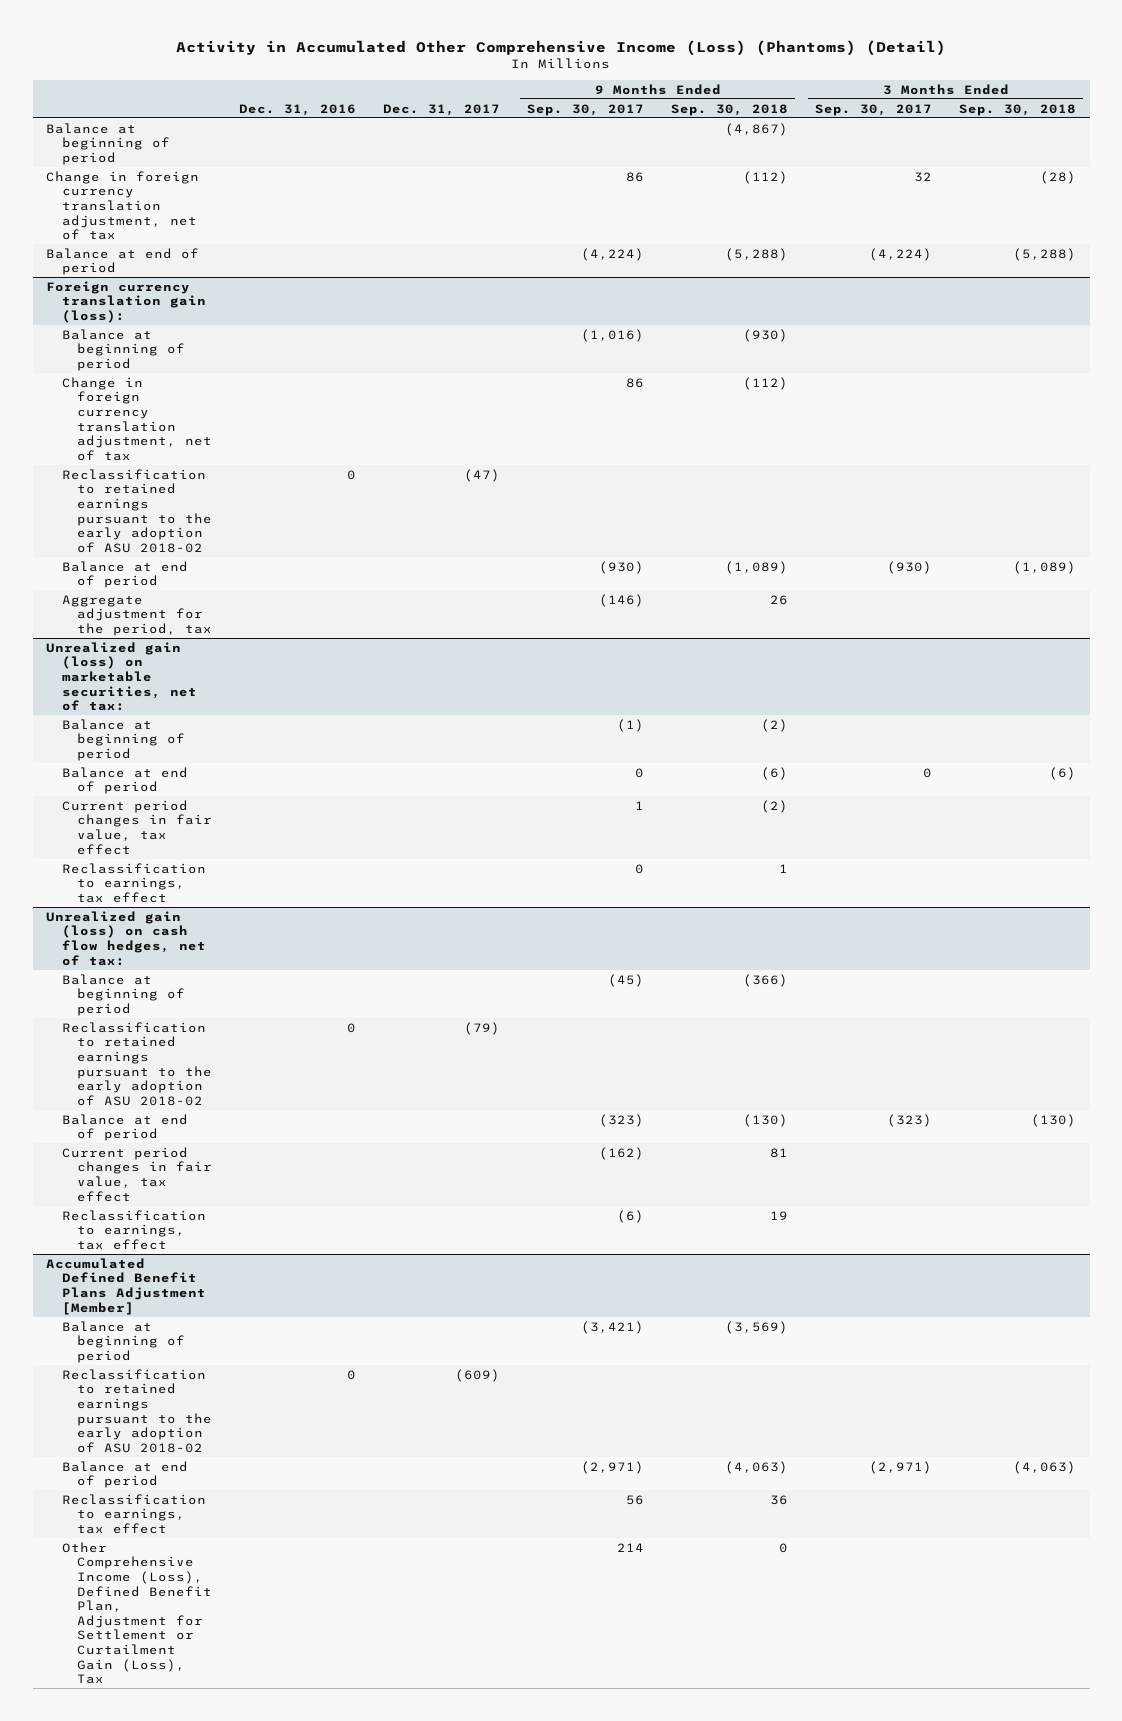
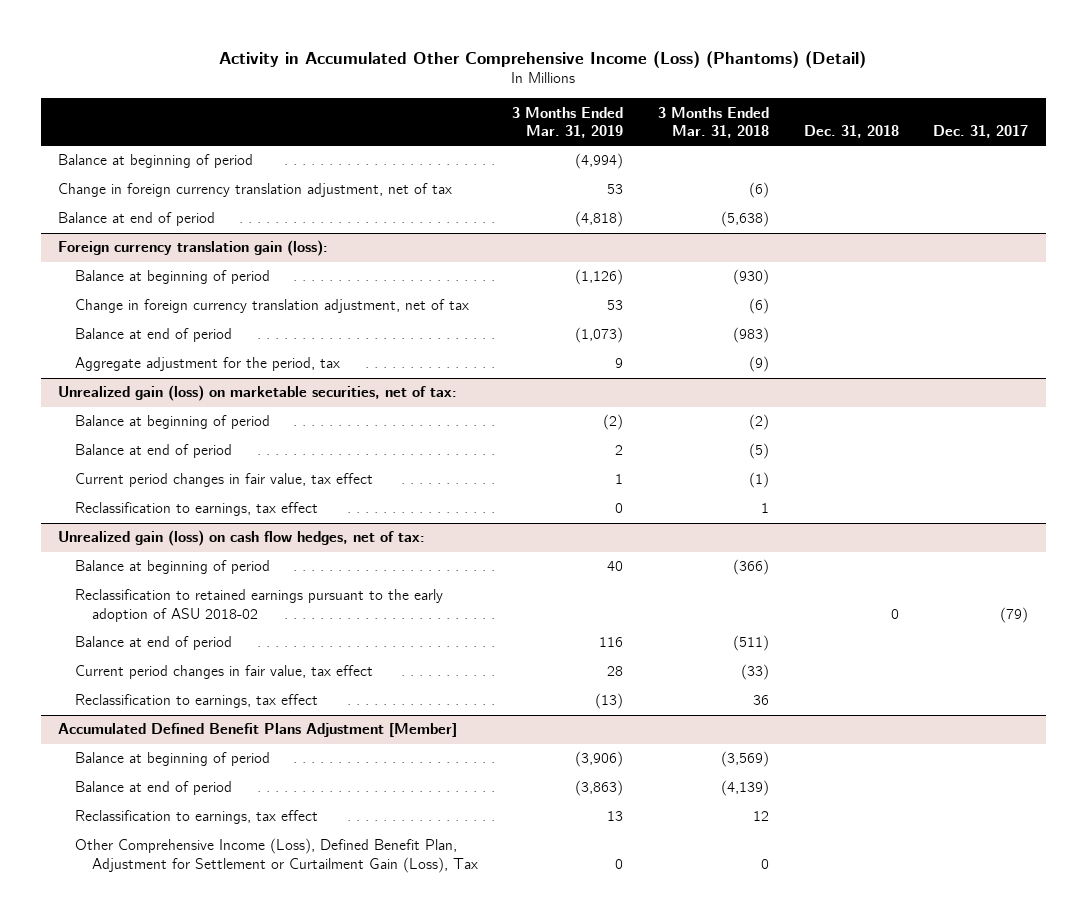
- | Dec. 31, 2016 | Dec. 31, 2017 | 9 Months Ended Sep. 30, 2017 | 9 Months Ended Sep. 30, 2018 | 3 Months Ended Sep. 30, 2017 | 3 Months Ended Sep. 30, 2018
+ | 3 Months Ended Mar. 31, 2019 | 3 Months Ended Mar. 31, 2018 | Dec. 31, 2018 | Dec. 31, 2017
@ Foreign currency translation gain (loss):
- Reclassification to retained earnings pursuant to the early adoption of ASU 2018-02 | 0 | (47) | | | |
@ Accumulated Defined Benefit Plans Adjustment [Member]
- Reclassification to retained earnings pursuant to the early adoption of ASU 2018-02 | 0 | (609) | | | |

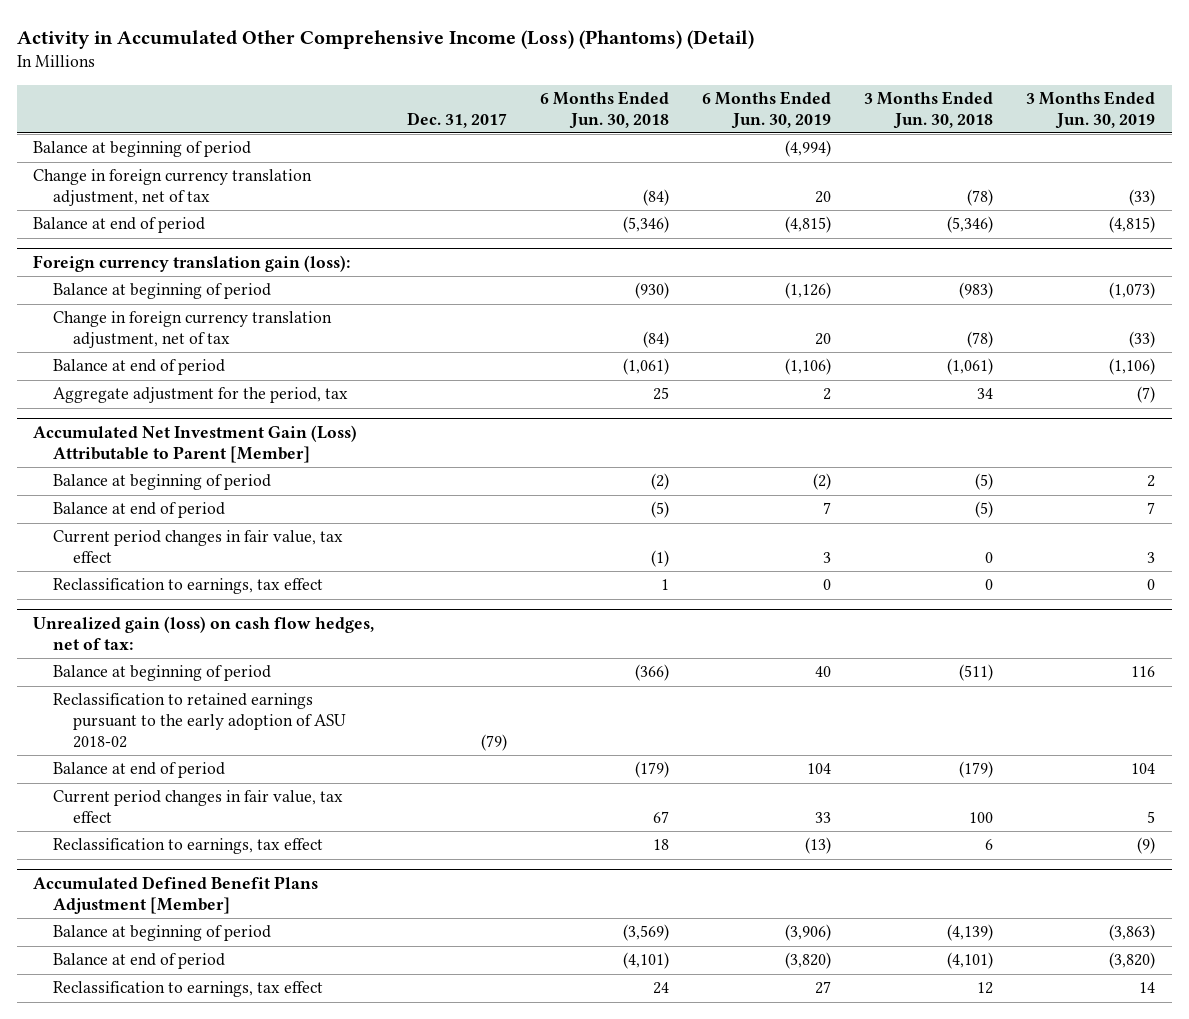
- | 3 Months Ended Mar. 31, 2019 | 3 Months Ended Mar. 31, 2018 | Dec. 31, 2018 | Dec. 31, 2017
+ | Dec. 31, 2017 | 6 Months Ended Jun. 30, 2018 | 6 Months Ended Jun. 30, 2019 | 3 Months Ended Jun. 30, 2018 | 3 Months Ended Jun. 30, 2019
- Unrealized gain (loss) on marketable securities, net of tax:
+ Accumulated Net Investment Gain (Loss) Attributable to Parent [Member]
@ Accumulated Defined Benefit Plans Adjustment [Member]
- Other Comprehensive Income (Loss), Defined Benefit Plan, Adjustment for Settlement or Curtailment Gain (Loss), Tax | 0 | 0 | |

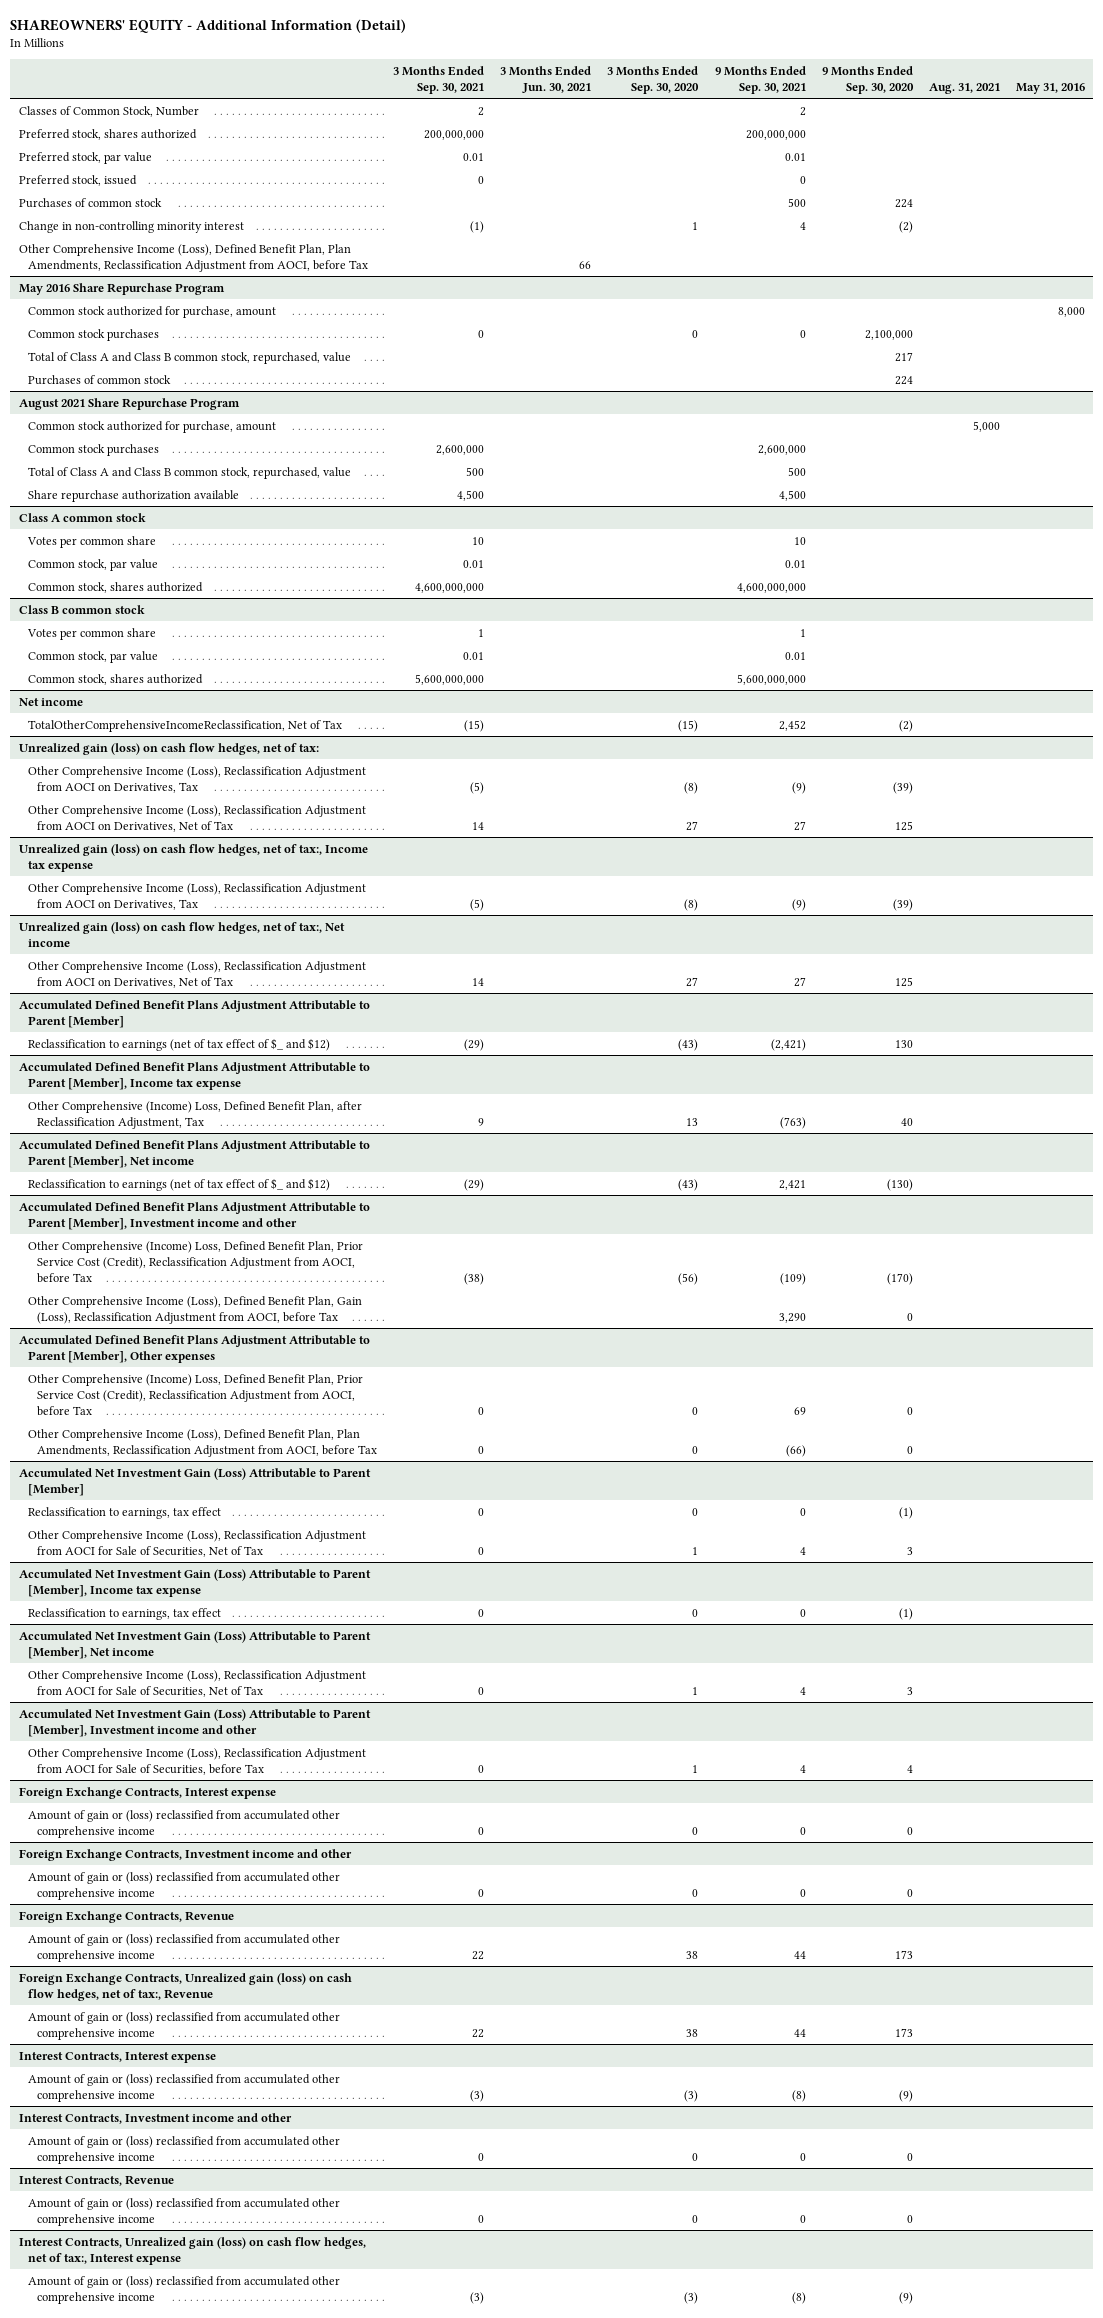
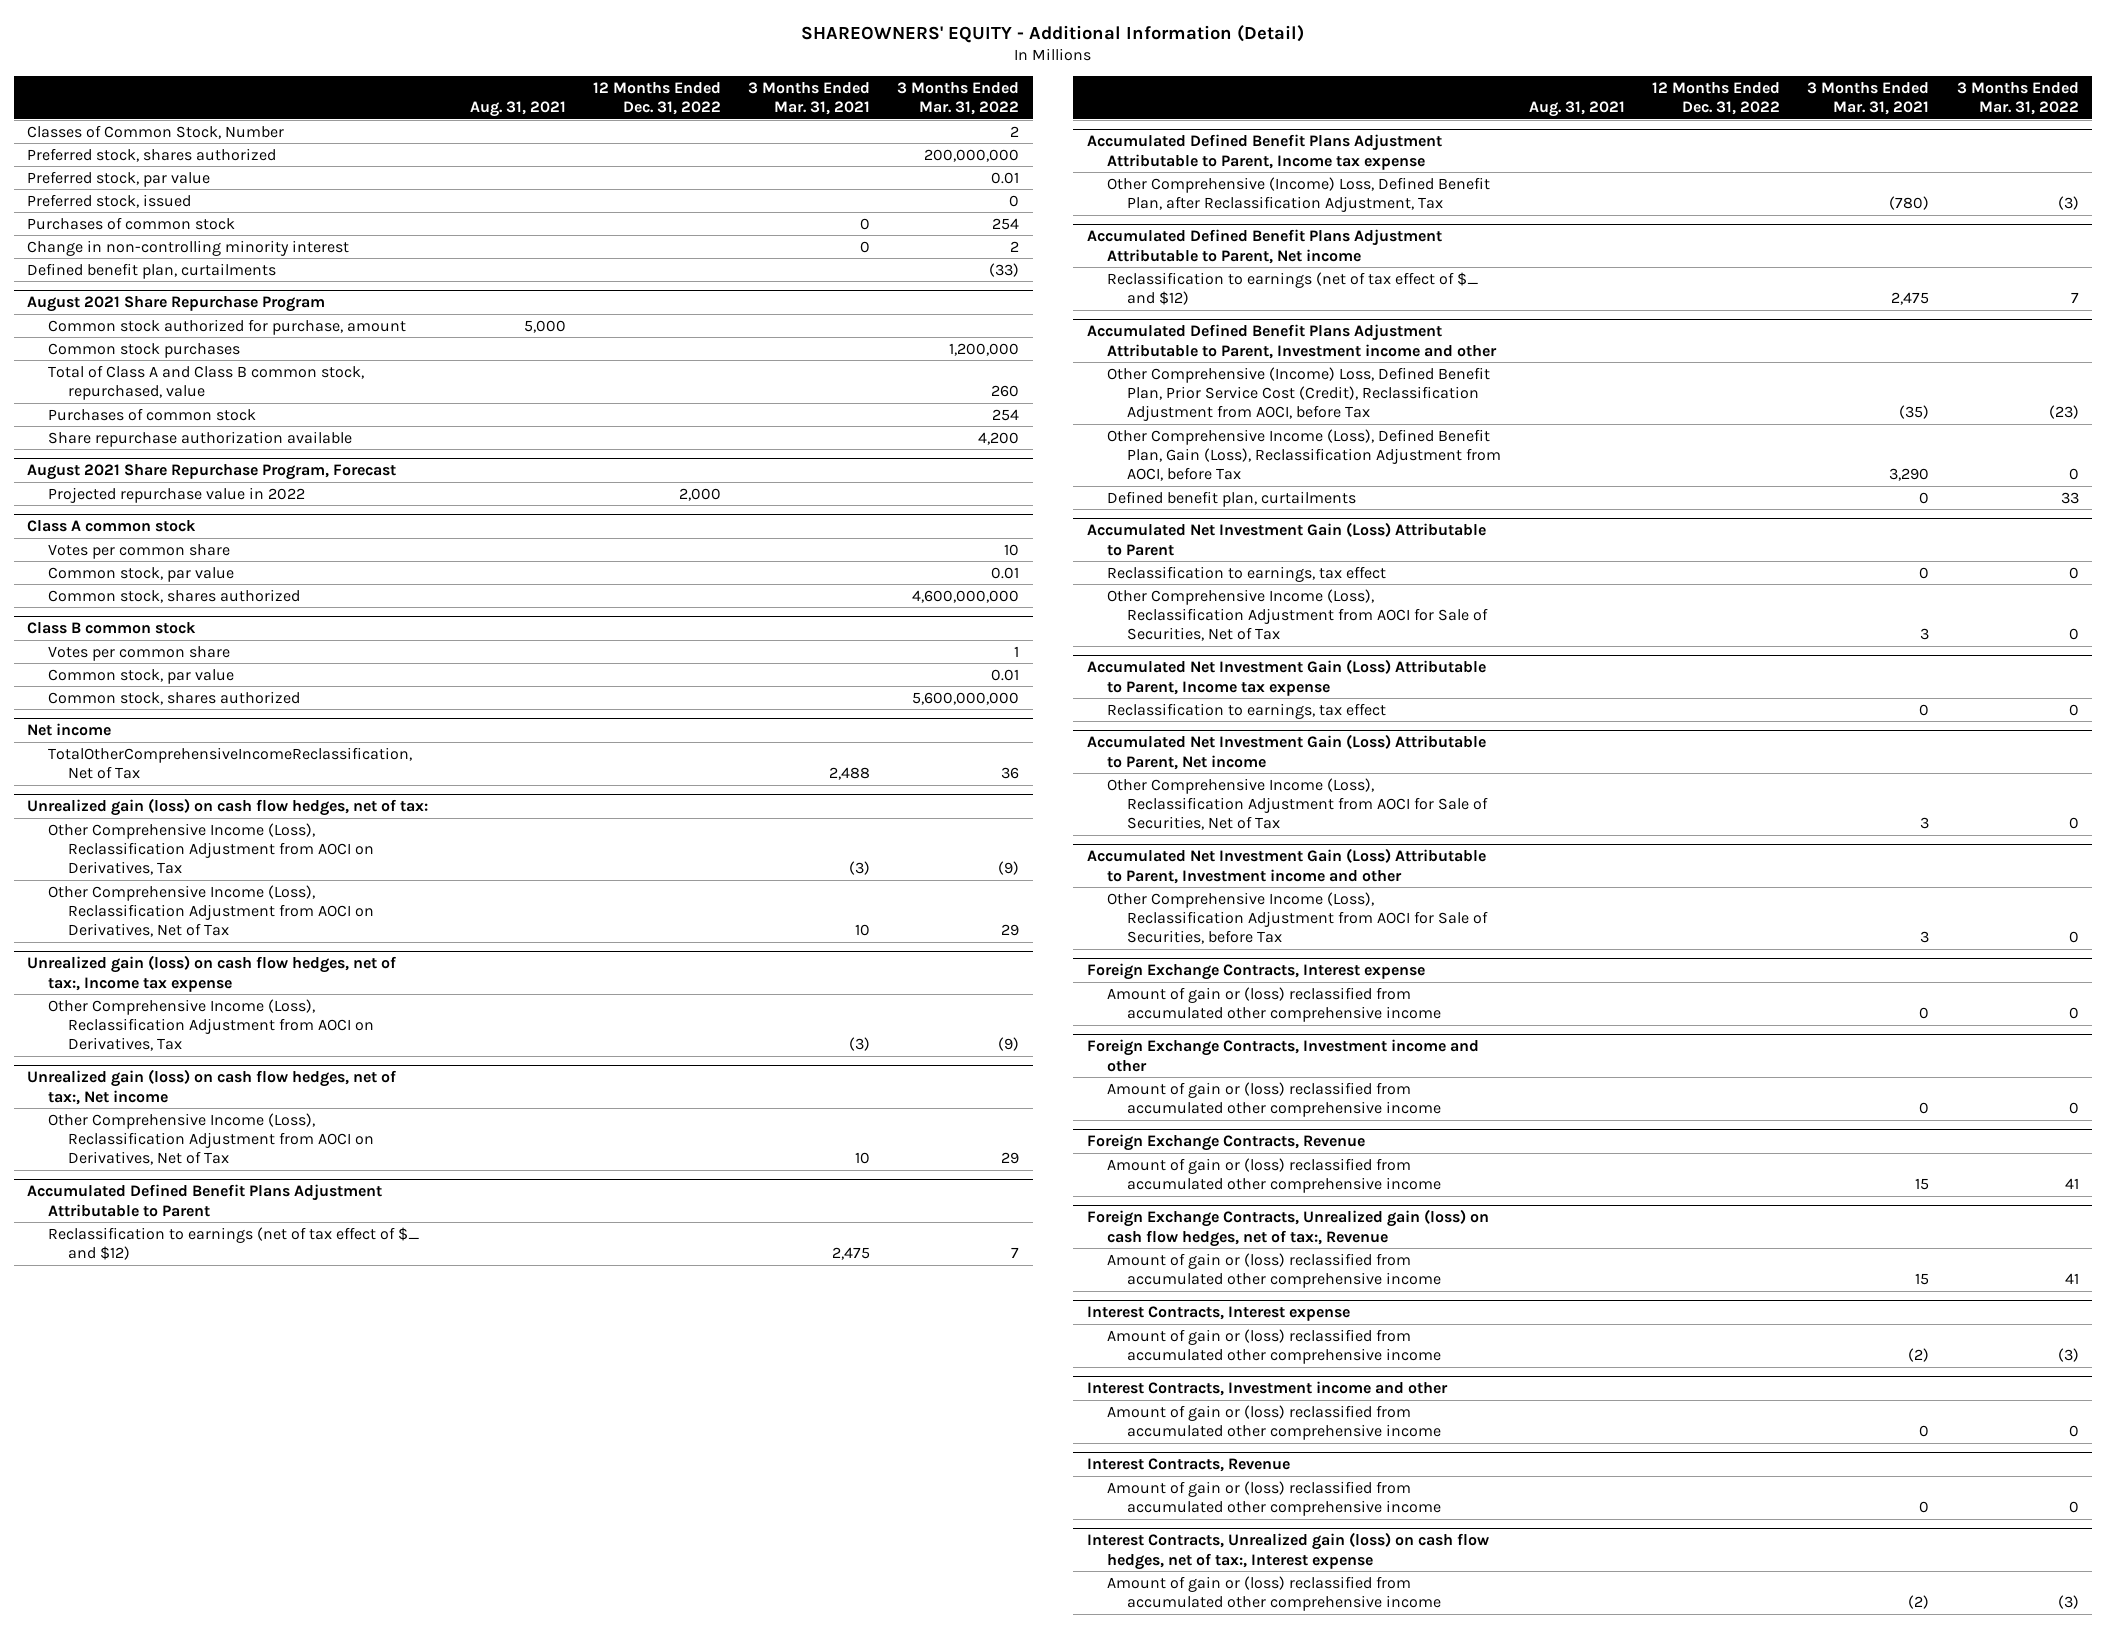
- | 3 Months Ended Sep. 30, 2021 | 3 Months Ended Jun. 30, 2021 | 3 Months Ended Sep. 30, 2020 | 9 Months Ended Sep. 30, 2021 | 9 Months Ended Sep. 30, 2020 | Aug. 31, 2021 | May 31, 2016
+ | Aug. 31, 2021 | 12 Months Ended Dec. 31, 2022 | 3 Months Ended Mar. 31, 2021 | 3 Months Ended Mar. 31, 2022
- Other Comprehensive Income (Loss), Defined Benefit Plan, Plan Amendments, Reclassification Adjustment from AOCI, before Tax | | 66 | | | | |
- May 2016 Share Repurchase Program
- Common stock authorized for purchase, amount | | | | | | | 8,000
- Common stock purchases | 0 | | 0 | 0 | 2,100,000 | |
- Total of Class A and Class B common stock, repurchased, value | | | | | 217 | |
- Purchases of common stock | | | | | 224 | |
+ Defined benefit plan, curtailments | | | | (33)
@ August 2021 Share Repurchase Program
+ Purchases of common stock | | | | 254
+ August 2021 Share Repurchase Program, Forecast
+ Projected repurchase value in 2022 | | 2,000 | |
- Accumulated Defined Benefit Plans Adjustment Attributable to Parent [Member]
+ Accumulated Defined Benefit Plans Adjustment Attributable to Parent
- Accumulated Defined Benefit Plans Adjustment Attributable to Parent [Member], Income tax expense
+ Accumulated Defined Benefit Plans Adjustment Attributable to Parent, Income tax expense
- Accumulated Defined Benefit Plans Adjustment Attributable to Parent [Member], Net income
+ Accumulated Defined Benefit Plans Adjustment Attributable to Parent, Net income
- Accumulated Defined Benefit Plans Adjustment Attributable to Parent [Member], Investment income and other
+ Accumulated Defined Benefit Plans Adjustment Attributable to Parent, Investment income and other
- Accumulated Defined Benefit Plans Adjustment Attributable to Parent [Member], Other expenses
- Other Comprehensive (Income) Loss, Defined Benefit Plan, Prior Service Cost (Credit), Reclassification Adjustment from AOCI, before Tax | 0 | | 0 | 69 | 0 | |
- Other Comprehensive Income (Loss), Defined Benefit Plan, Plan Amendments, Reclassification Adjustment from AOCI, before Tax | 0 | | 0 | (66) | 0 | |
- Accumulated Net Investment Gain (Loss) Attributable to Parent [Member]
+ Defined benefit plan, curtailments | | | 0 | 33
+ Accumulated Net Investment Gain (Loss) Attributable to Parent
- Accumulated Net Investment Gain (Loss) Attributable to Parent [Member], Income tax expense
+ Accumulated Net Investment Gain (Loss) Attributable to Parent, Income tax expense
- Accumulated Net Investment Gain (Loss) Attributable to Parent [Member], Net income
+ Accumulated Net Investment Gain (Loss) Attributable to Parent, Net income
- Accumulated Net Investment Gain (Loss) Attributable to Parent [Member], Investment income and other
+ Accumulated Net Investment Gain (Loss) Attributable to Parent, Investment income and other

